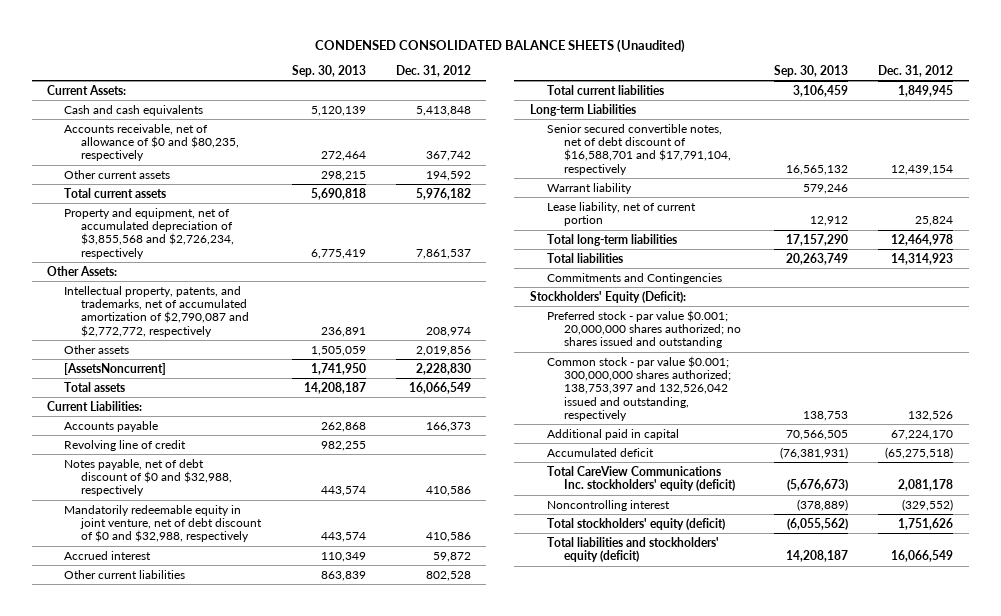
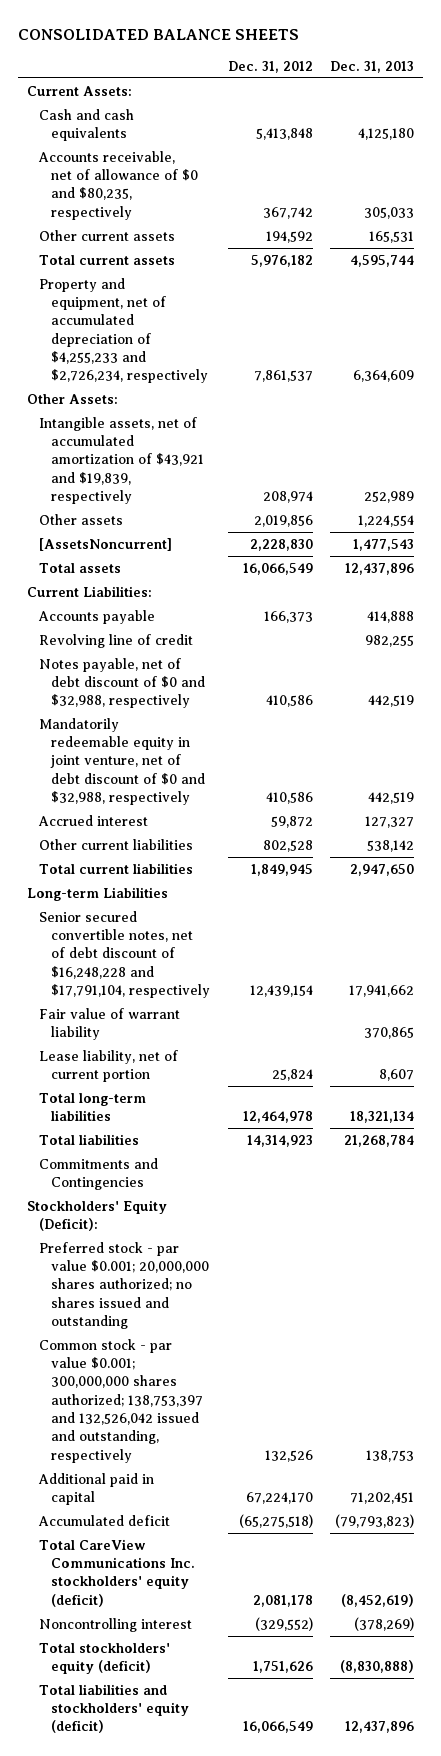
- CONDENSED CONSOLIDATED BALANCE SHEETS (Unaudited)
+ CONSOLIDATED BALANCE SHEETS
- | Sep. 30, 2013 | Dec. 31, 2012
+ | Dec. 31, 2012 | Dec. 31, 2013
- Property and equipment, net of accumulated depreciation of $3,855,568 and $2,726,234, respectively | 6,775,419 | 7,861,537
+ Property and equipment, net of accumulated depreciation of $4,255,233 and $2,726,234, respectively | 7,861,537 | 6,364,609
- Intellectual property, patents, and trademarks, net of accumulated amortization of $2,790,087 and $2,772,772, respectively | 236,891 | 208,974
+ Intangible assets, net of accumulated amortization of $43,921 and $19,839, respectively | 208,974 | 252,989
- Senior secured convertible notes, net of debt discount of $16,588,701 and $17,791,104, respectively | 16,565,132 | 12,439,154
- Warrant liability | 579,246 |
+ Senior secured convertible notes, net of debt discount of $16,248,228 and $17,791,104, respectively | 12,439,154 | 17,941,662
+ Fair value of warrant liability | | 370,865

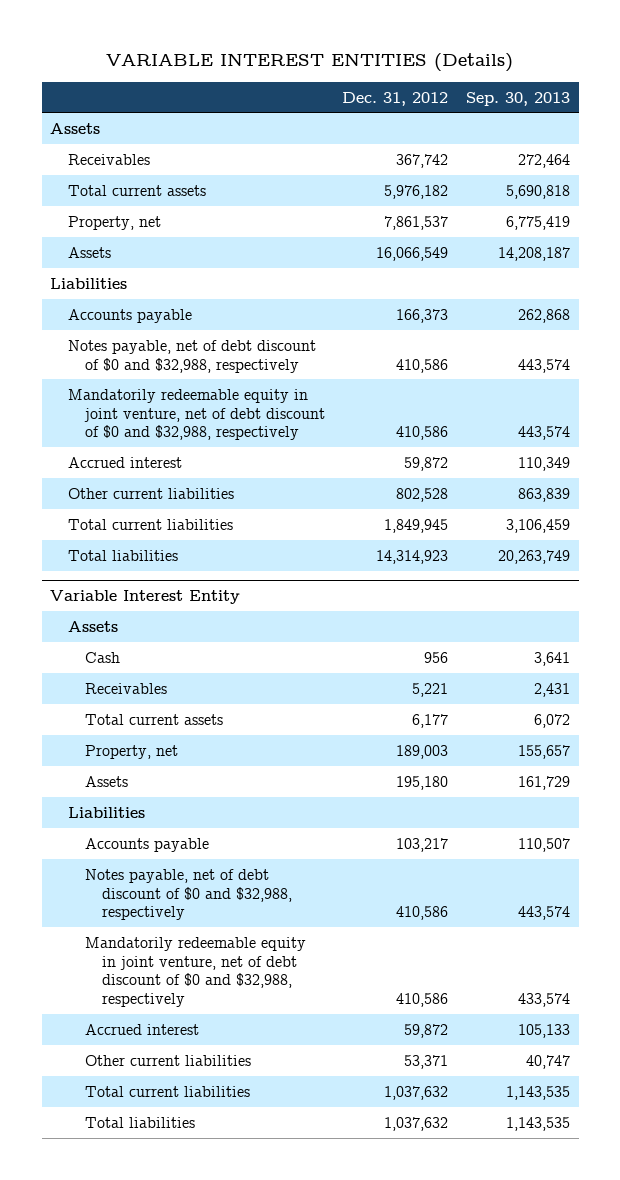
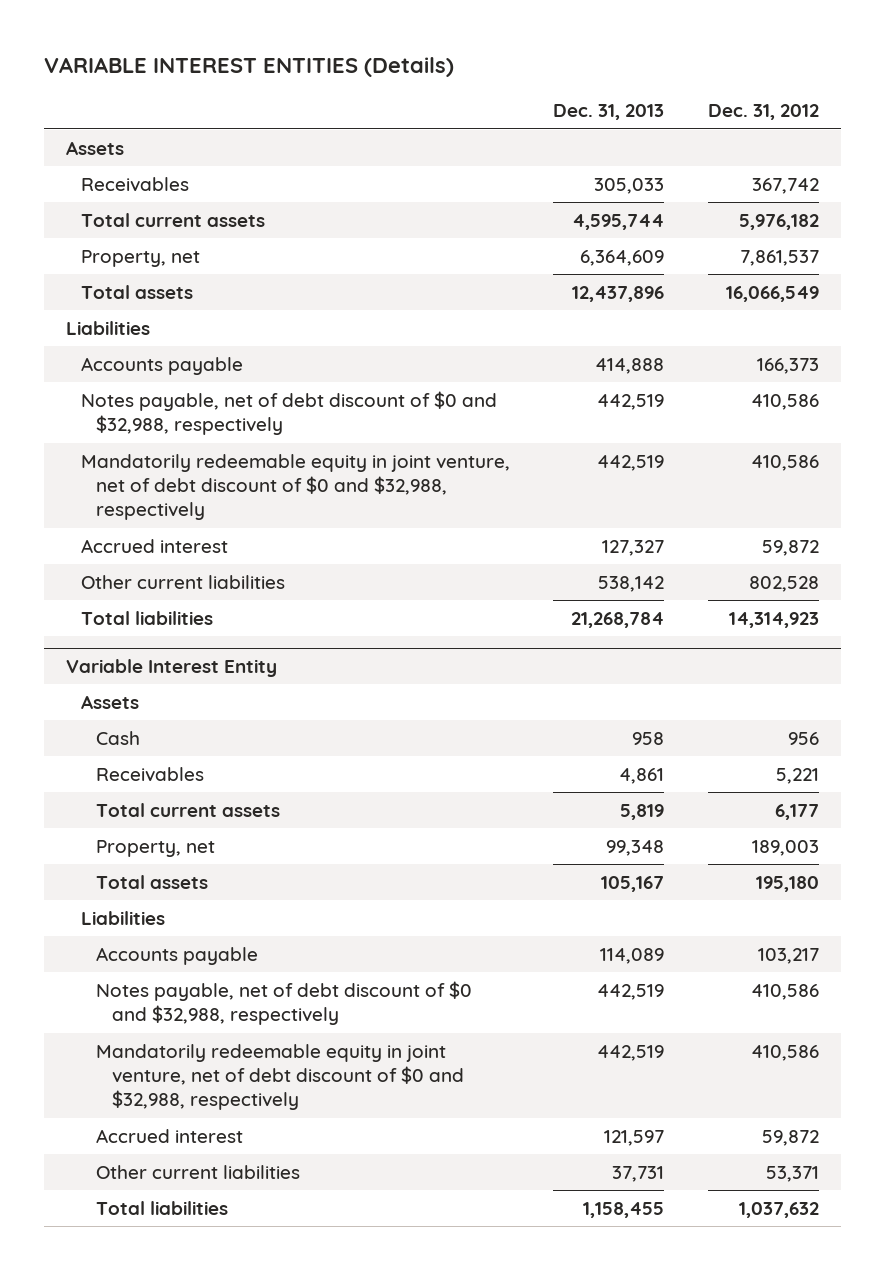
- | Dec. 31, 2012 | Sep. 30, 2013
+ | Dec. 31, 2013 | Dec. 31, 2012
- Assets | 16,066,549 | 14,208,187
+ Total assets | 12,437,896 | 16,066,549
- Total current liabilities | 1,849,945 | 3,106,459
@ Variable Interest Entity
- Assets | 195,180 | 161,729
+ Total assets | 105,167 | 195,180
- Total current liabilities | 1,037,632 | 1,143,535

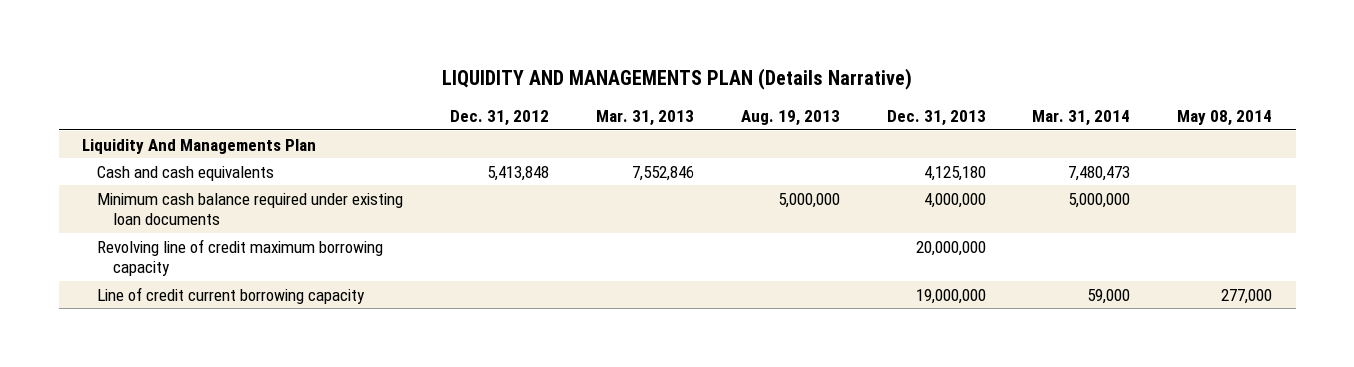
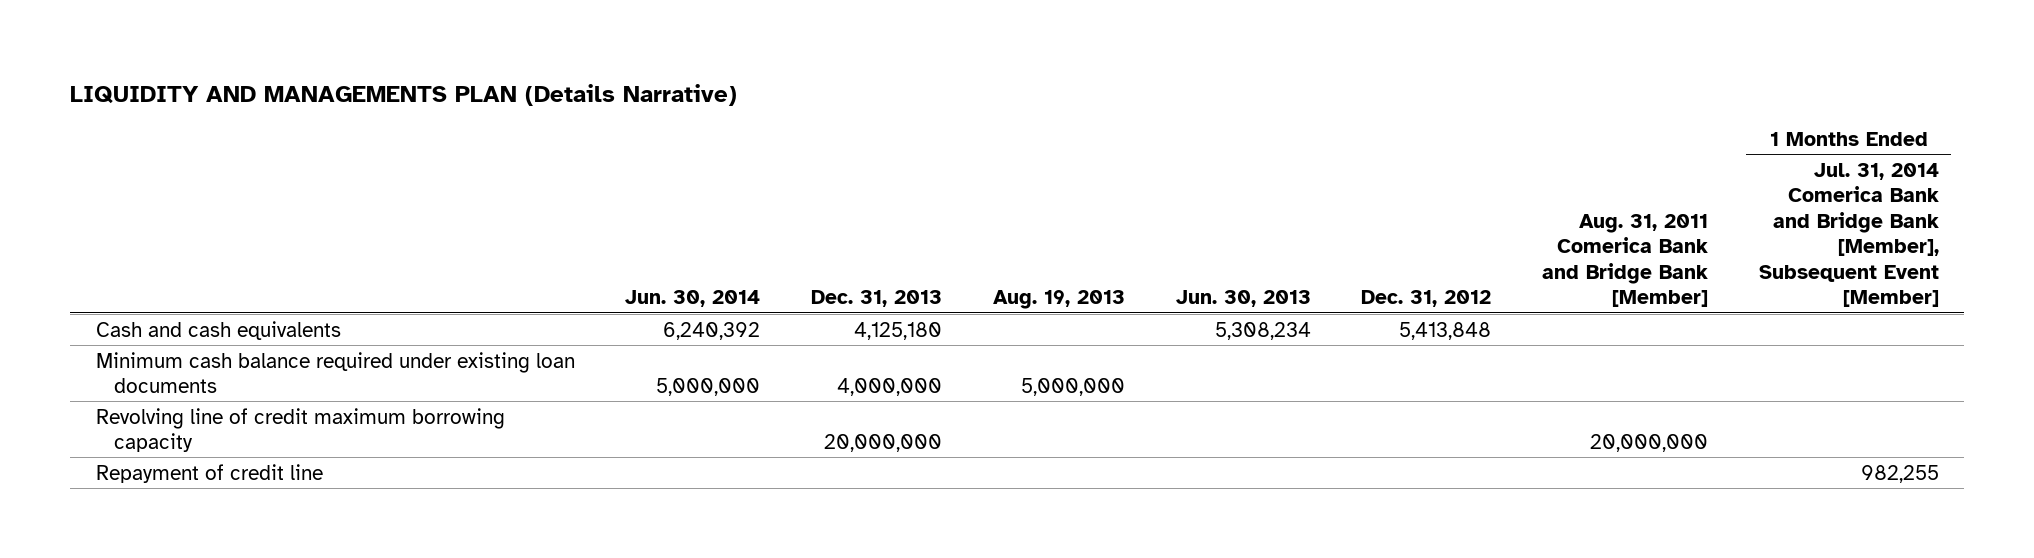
- | Dec. 31, 2012 | Mar. 31, 2013 | Aug. 19, 2013 | Dec. 31, 2013 | Mar. 31, 2014 | May 08, 2014
+ | Jun. 30, 2014 | Dec. 31, 2013 | Aug. 19, 2013 | Jun. 30, 2013 | Dec. 31, 2012 | Aug. 31, 2011 Comerica Bank and Bridge Bank [Member] | 1 Months Ended Jul. 31, 2014 Comerica Bank and Bridge Bank [Member], Subsequent Event [Member]
- Liquidity And Managements Plan
- Line of credit current borrowing capacity | | | | 19,000,000 | 59,000 | 277,000
+ Repayment of credit line | | | | | | | 982,255

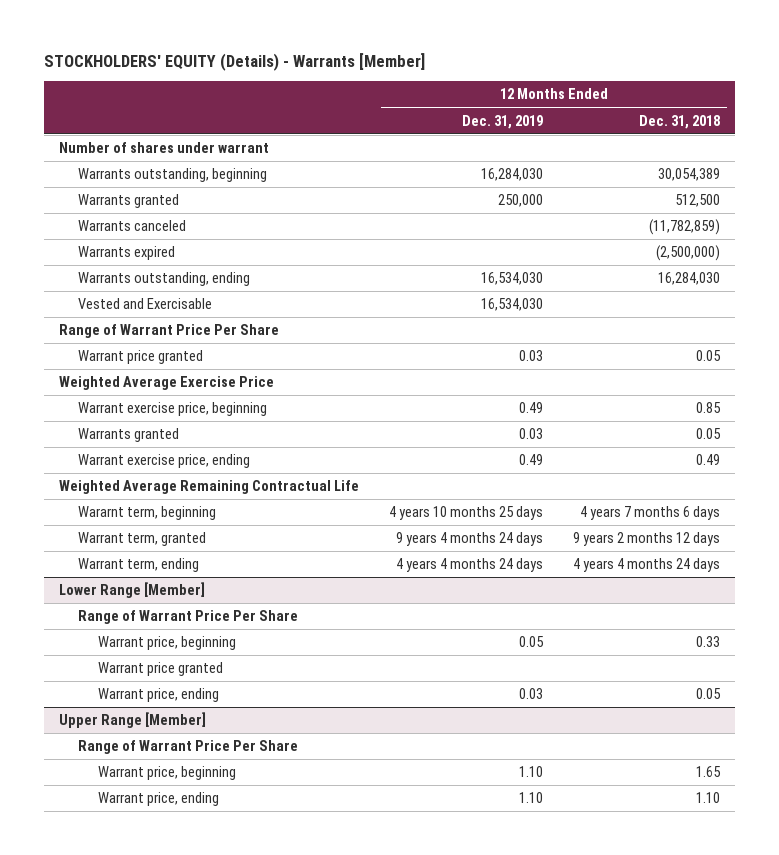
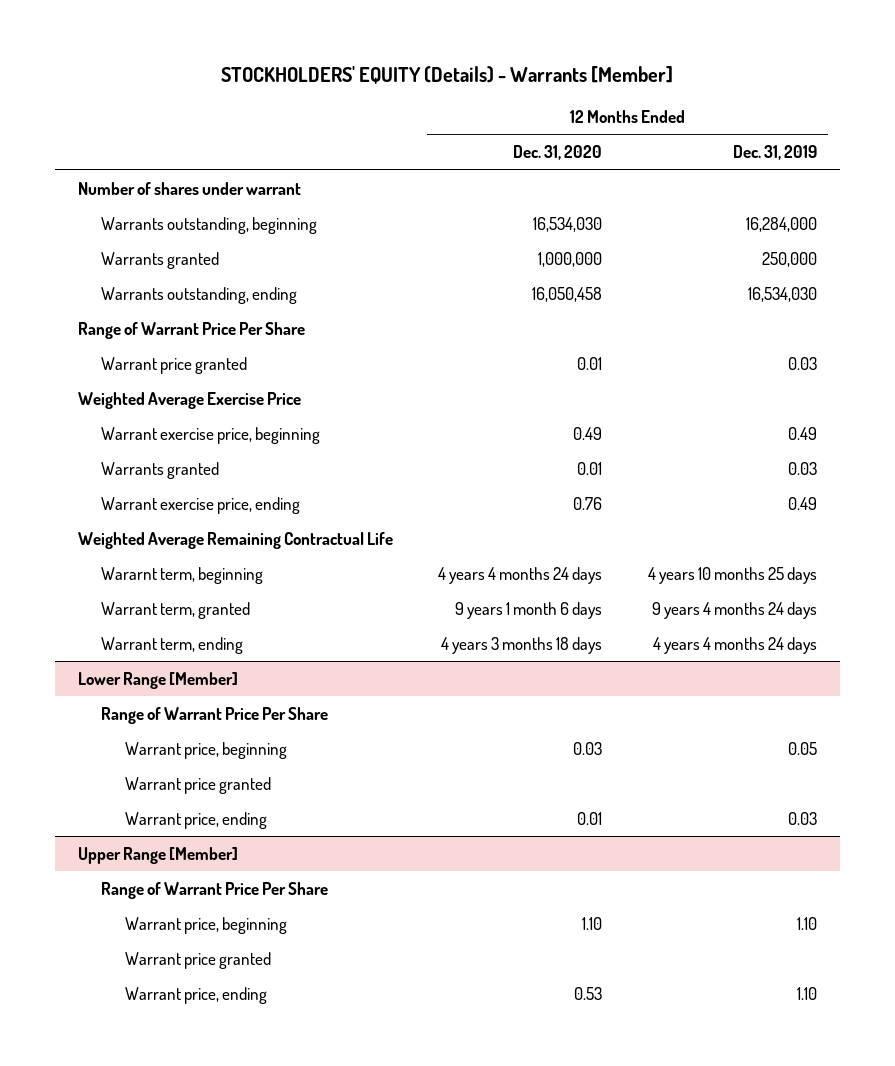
- | 12 Months Ended Dec. 31, 2019 | 12 Months Ended Dec. 31, 2018
+ | 12 Months Ended Dec. 31, 2020 | 12 Months Ended Dec. 31, 2019
- Warrants outstanding, beginning | 16,284,030 | 30,054,389
+ Warrants outstanding, beginning | 16,534,030 | 16,284,000
- Warrants canceled | | (11,782,859)
- Warrants expired | | (2,500,000)
- Vested and Exercisable | 16,534,030 |
@ Upper Range [Member]
+ Warrant price granted

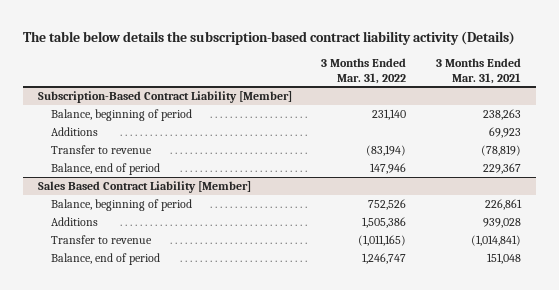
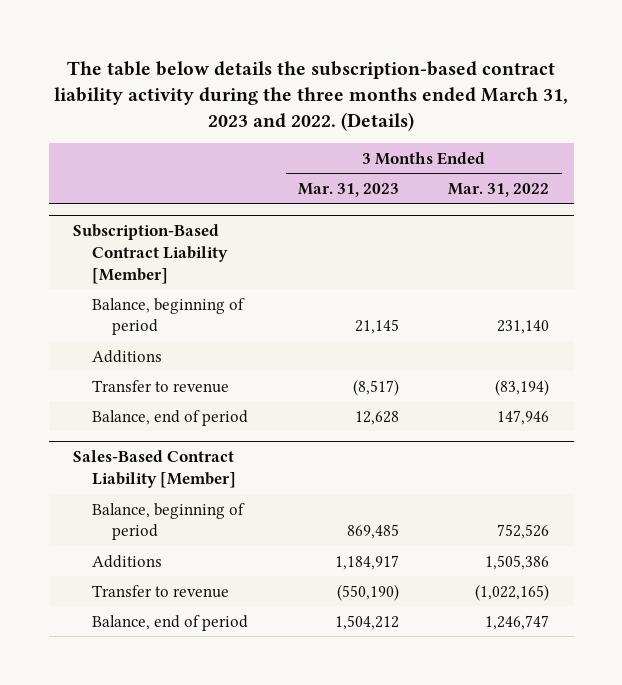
- The table below details the subscription-based contract liability activity (Details)
+ The table below details the subscription-based contract liability activity during the three months ended March 31, 2023 and 2022. (Details)
- | 3 Months Ended Mar. 31, 2022 | 3 Months Ended Mar. 31, 2021
+ | 3 Months Ended Mar. 31, 2023 | 3 Months Ended Mar. 31, 2022
- Sales Based Contract Liability [Member]
+ Sales-Based Contract Liability [Member]
- Transfer to revenue | (1,011,165) | (1,014,841)
+ Transfer to revenue | (550,190) | (1,022,165)

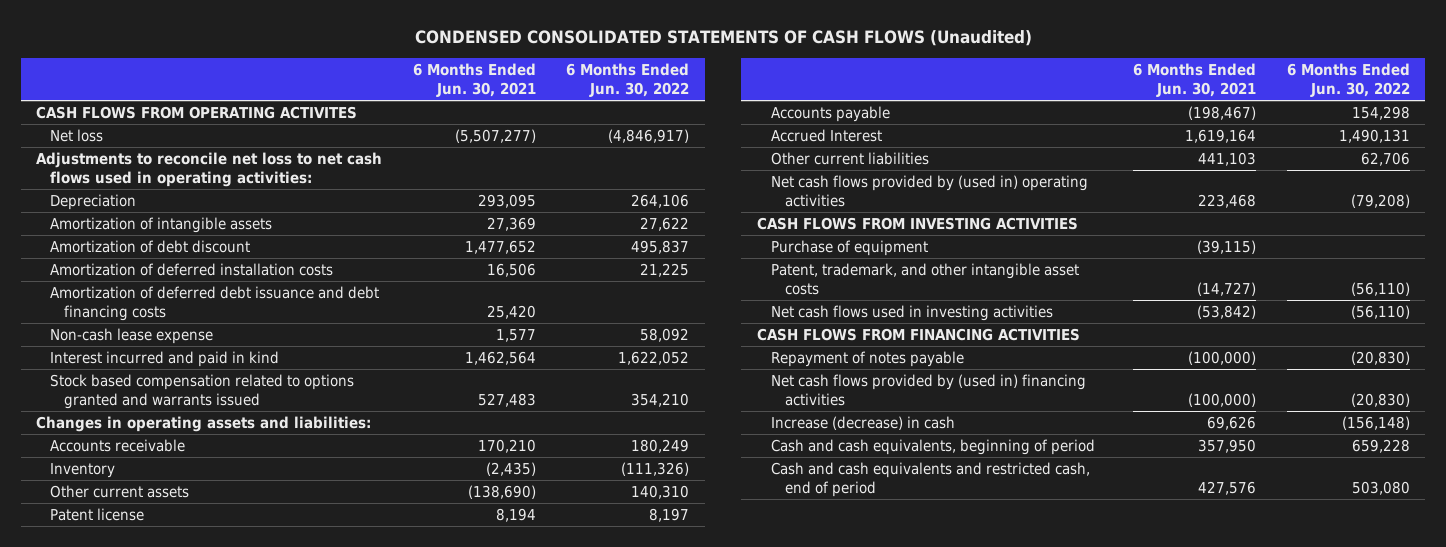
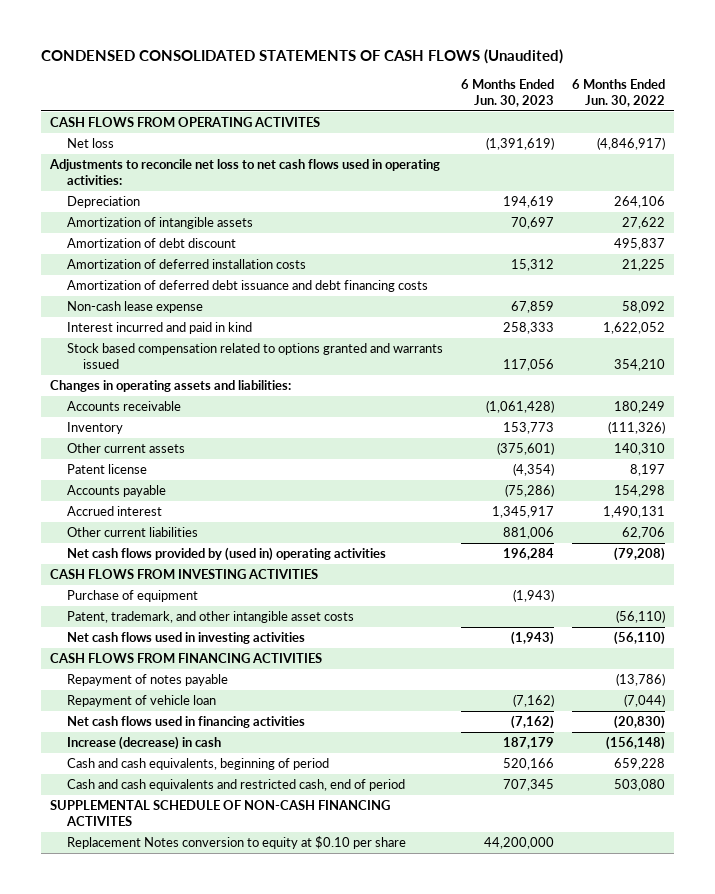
- | 6 Months Ended Jun. 30, 2021 | 6 Months Ended Jun. 30, 2022
+ | 6 Months Ended Jun. 30, 2023 | 6 Months Ended Jun. 30, 2022
- Accrued Interest | 1,619,164 | 1,490,131
+ Accrued interest | 1,345,917 | 1,490,131
- Repayment of notes payable | (100,000) | (20,830)
- Net cash flows provided by (used in) financing activities | (100,000) | (20,830)
+ Repayment of notes payable | | (13,786)
+ Repayment of vehicle loan | (7,162) | (7,044)
+ Net cash flows used in financing activities | (7,162) | (20,830)
+ SUPPLEMENTAL SCHEDULE OF NON-CASH FINANCING ACTIVITES
+ Replacement Notes conversion to equity at $0.10 per share | 44,200,000 |

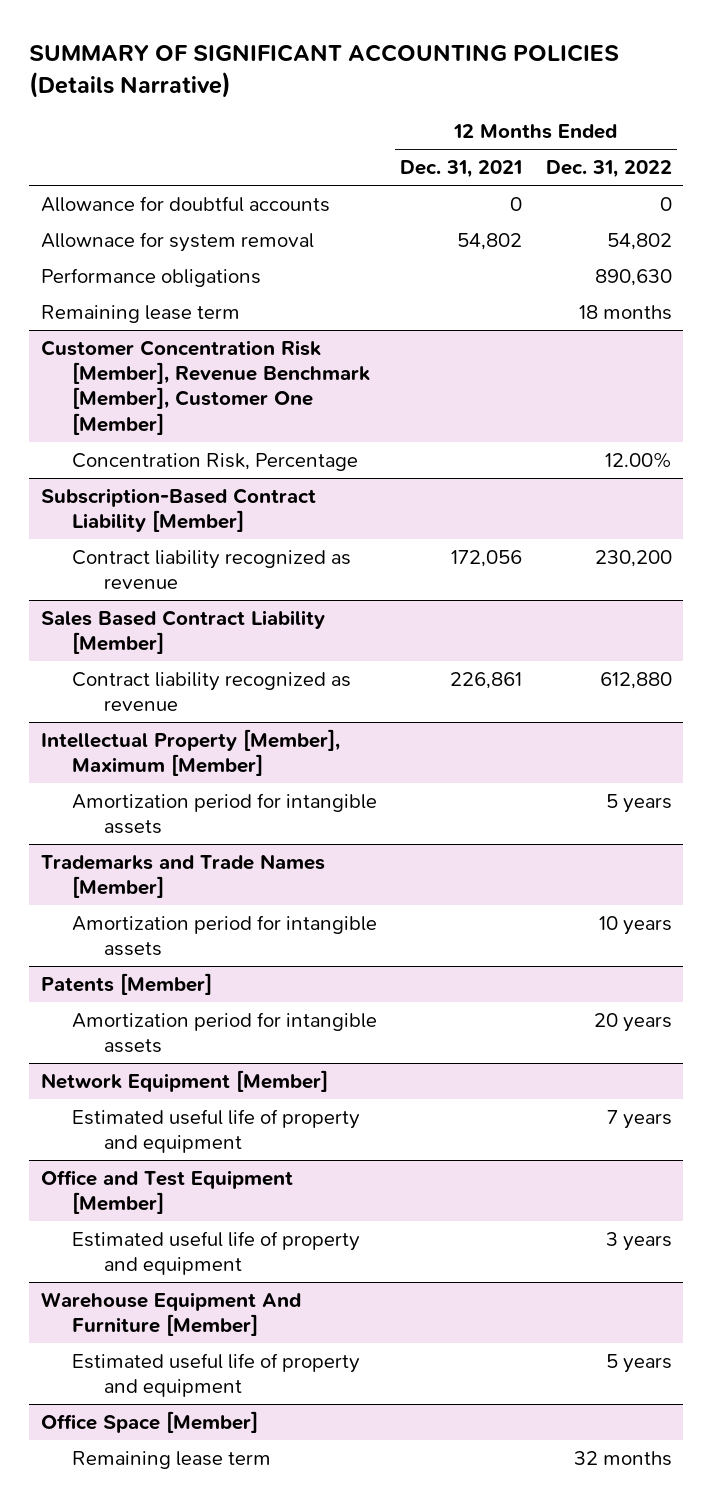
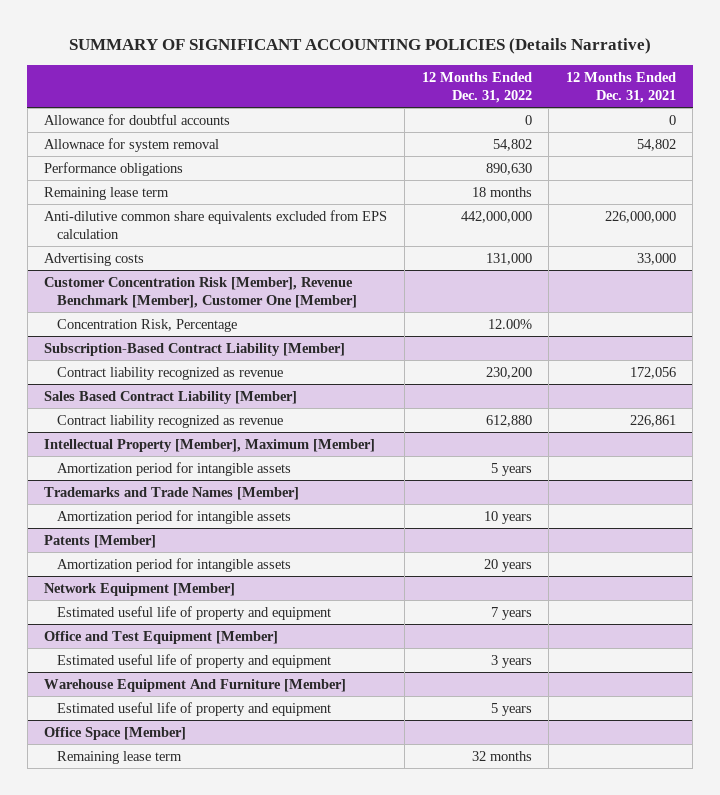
- | 12 Months Ended Dec. 31, 2021 | 12 Months Ended Dec. 31, 2022
+ | 12 Months Ended Dec. 31, 2022 | 12 Months Ended Dec. 31, 2021
+ Anti-dilutive common share equivalents excluded from EPS calculation | 442,000,000 | 226,000,000
+ Advertising costs | 131,000 | 33,000

